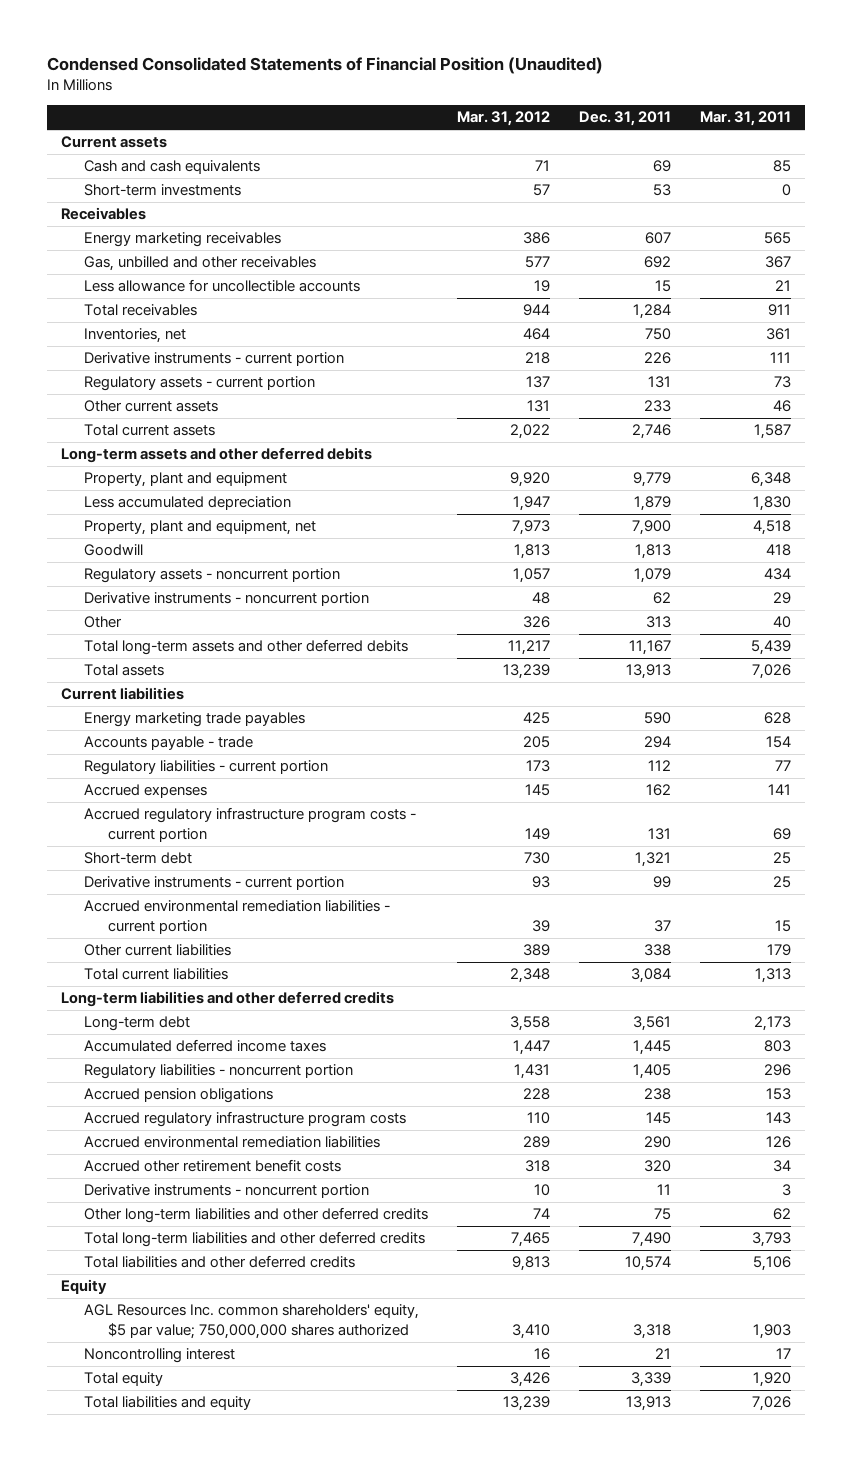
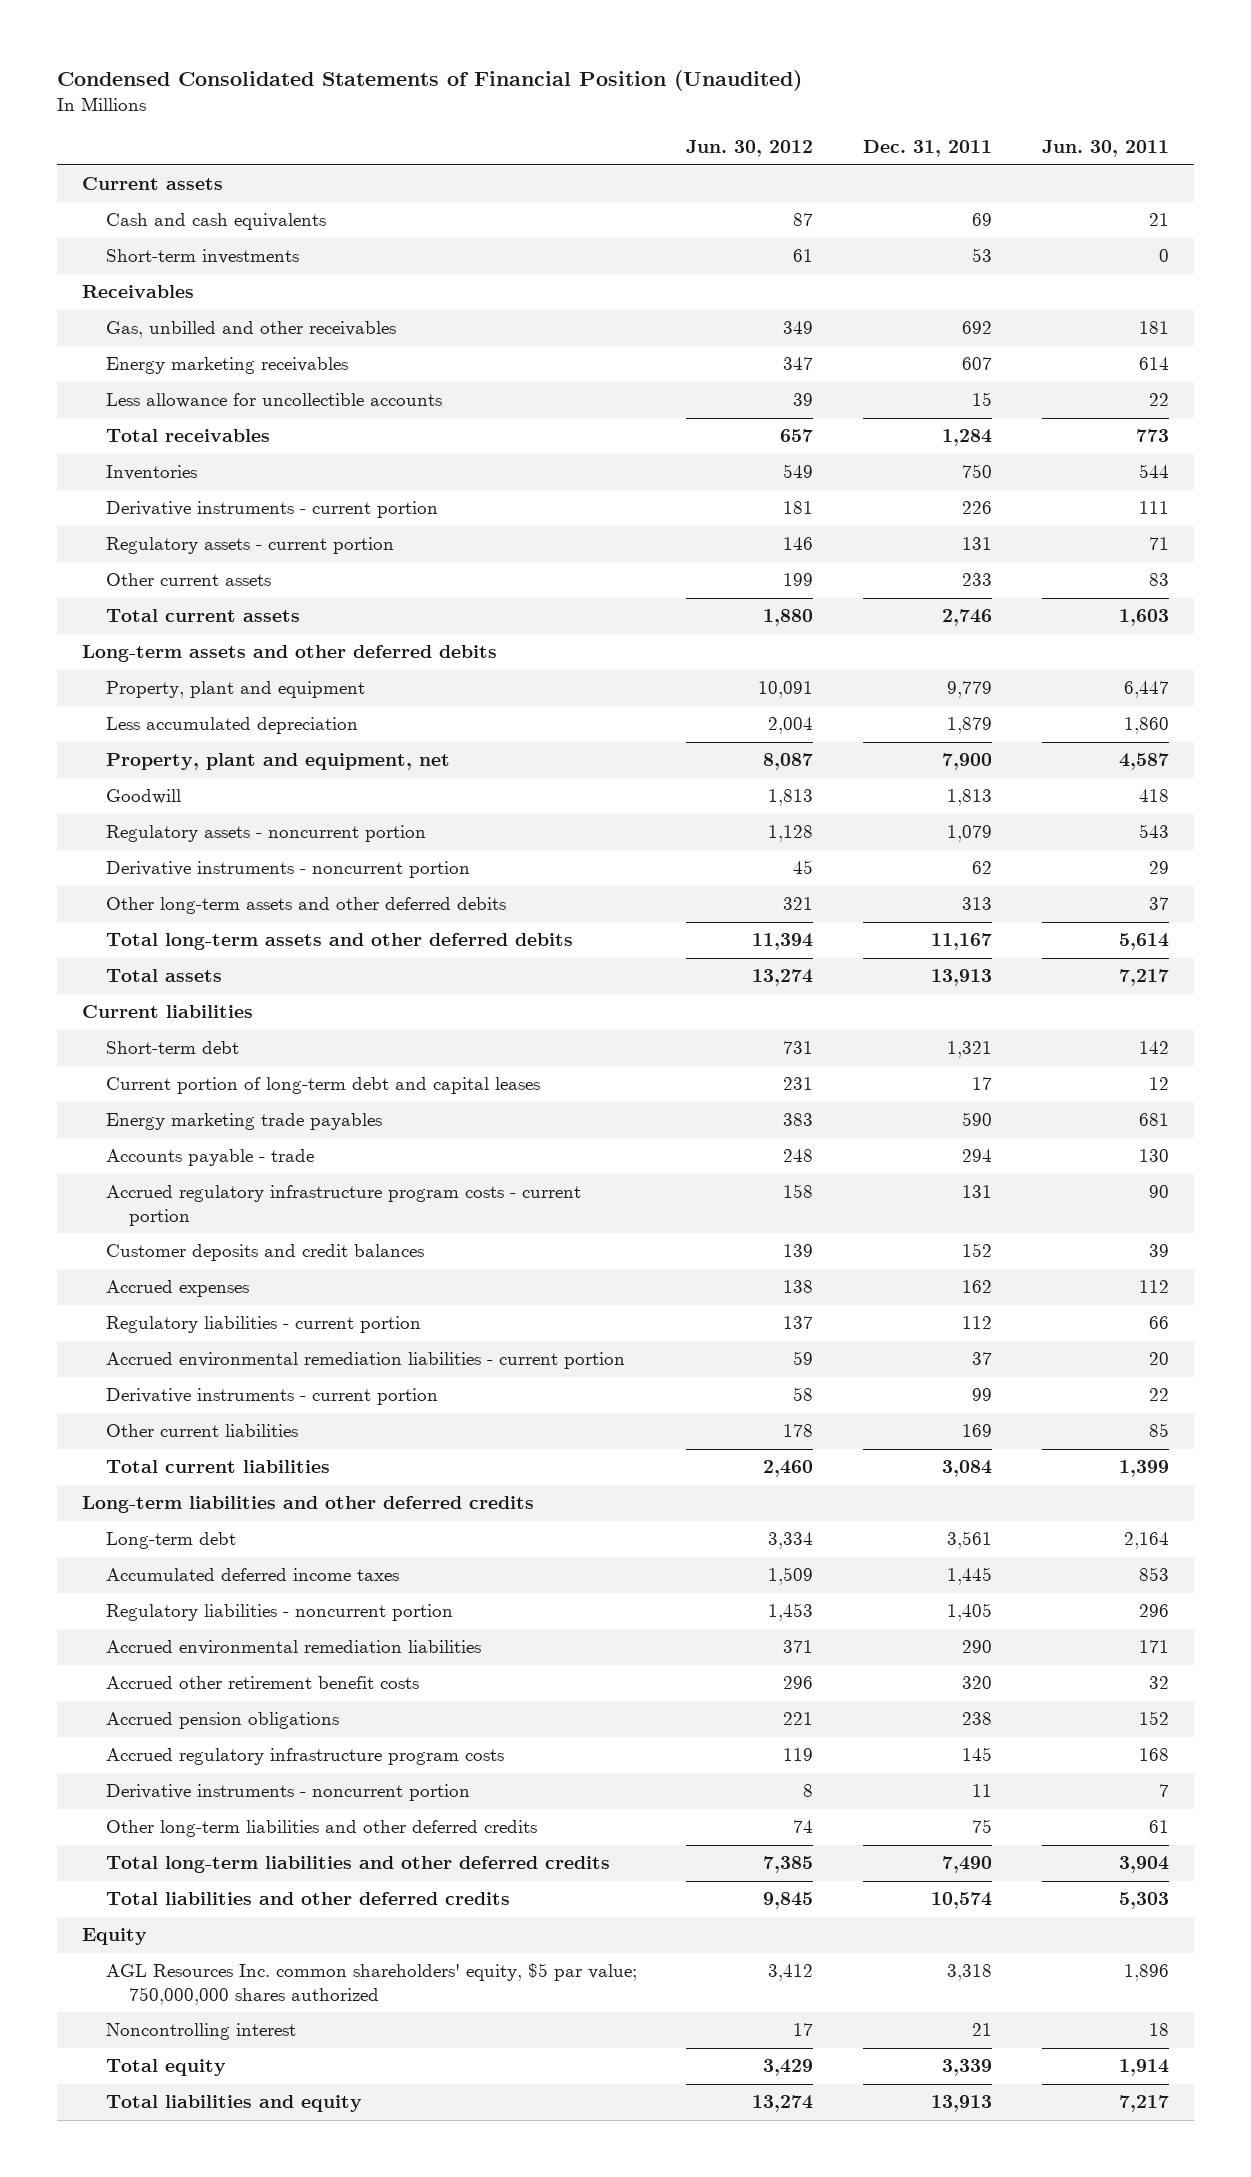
- | Mar. 31, 2012 | Dec. 31, 2011 | Mar. 31, 2011
+ | Jun. 30, 2012 | Dec. 31, 2011 | Jun. 30, 2011
moved down: Energy marketing receivables | 347 | 607 | 614
- Inventories, net | 464 | 750 | 361
+ Inventories | 549 | 750 | 544
- Other | 326 | 313 | 40
+ Other long-term assets and other deferred debits | 321 | 313 | 37
moved up: Short-term debt | 731 | 1,321 | 142
+ Current portion of long-term debt and capital leases | 231 | 17 | 12
+ Customer deposits and credit balances | 139 | 152 | 39
moved down: Accrued expenses | 138 | 162 | 112
moved down: Regulatory liabilities - current portion | 137 | 112 | 66
- Other current liabilities | 389 | 338 | 179
moved down: Derivative instruments - current portion | 58 | 99 | 22
+ Other current liabilities | 178 | 169 | 85
moved down: Accrued pension obligations | 221 | 238 | 152
moved down: Accrued regulatory infrastructure program costs | 119 | 145 | 168

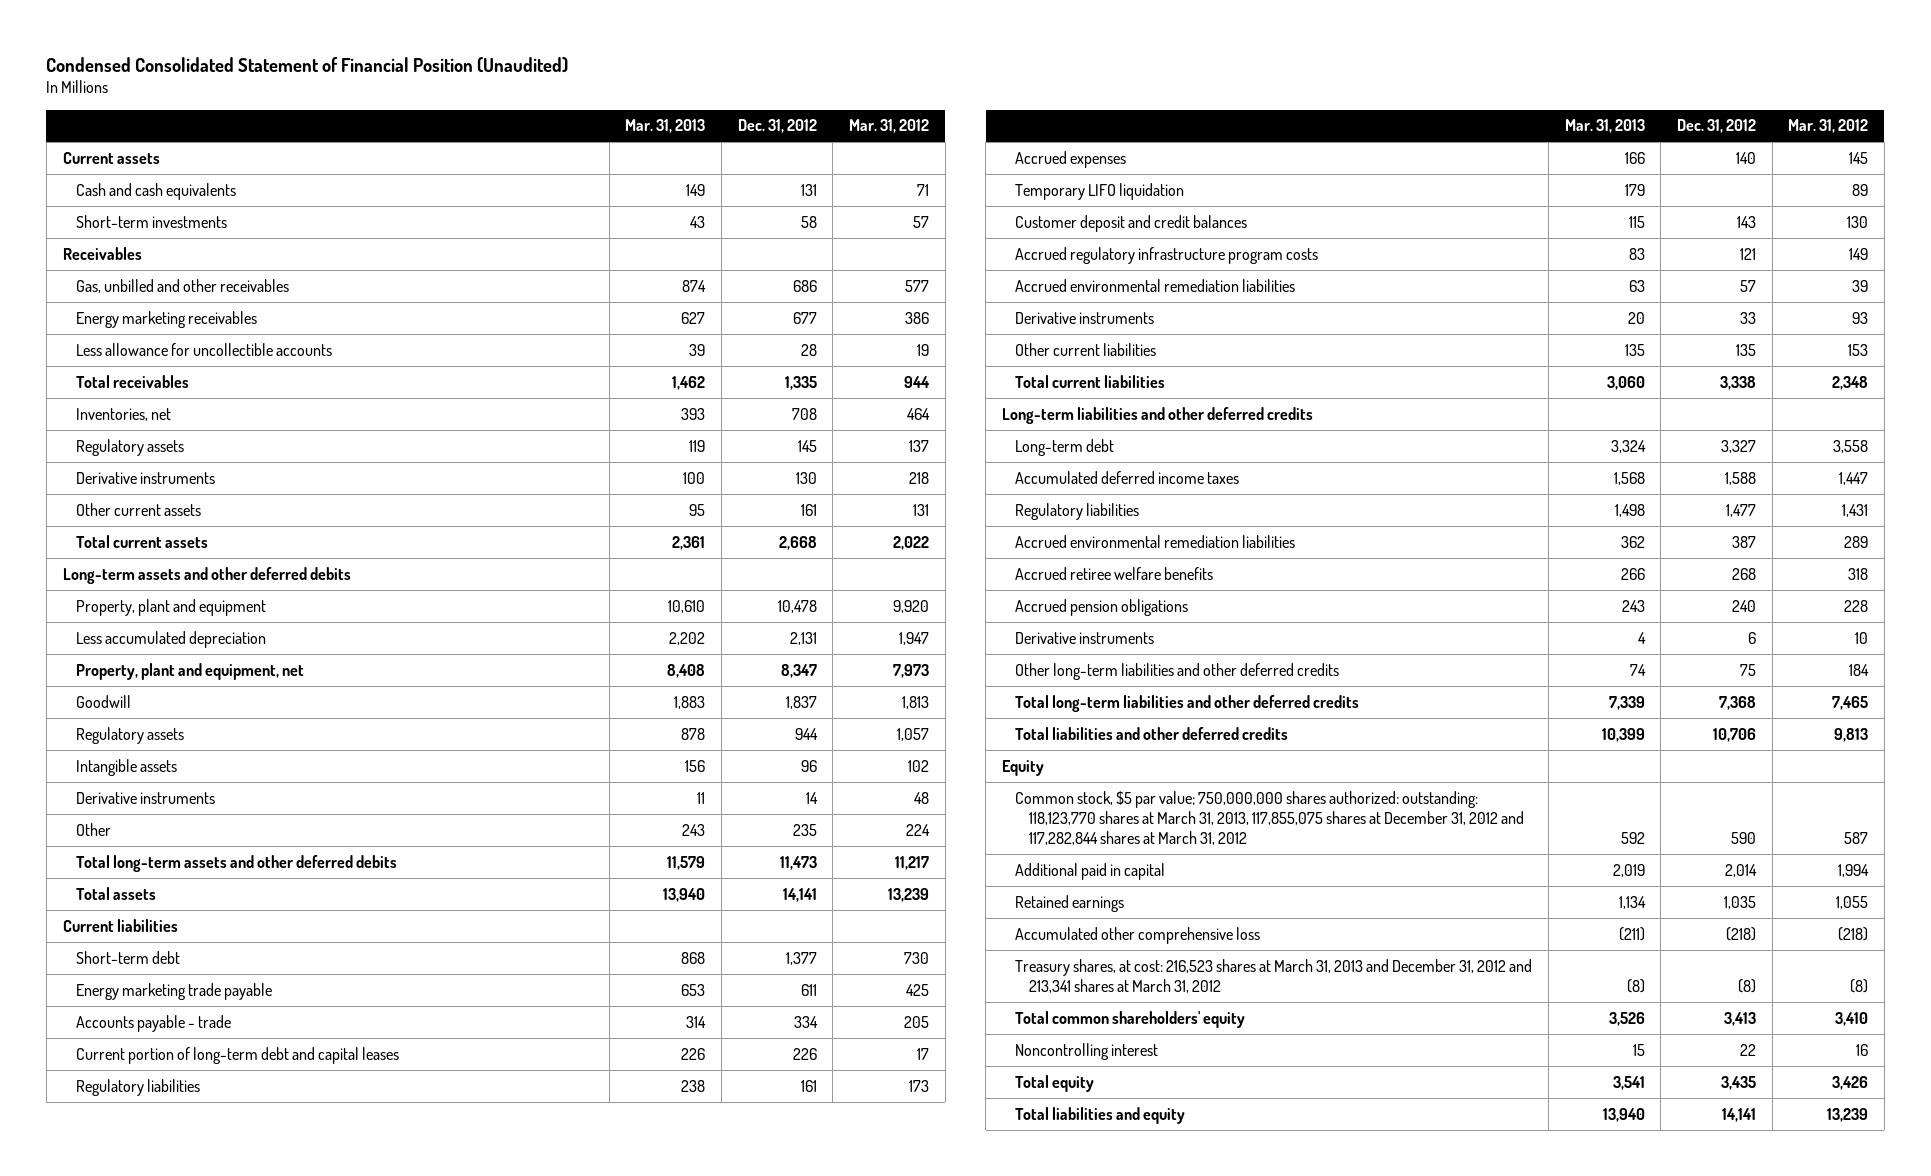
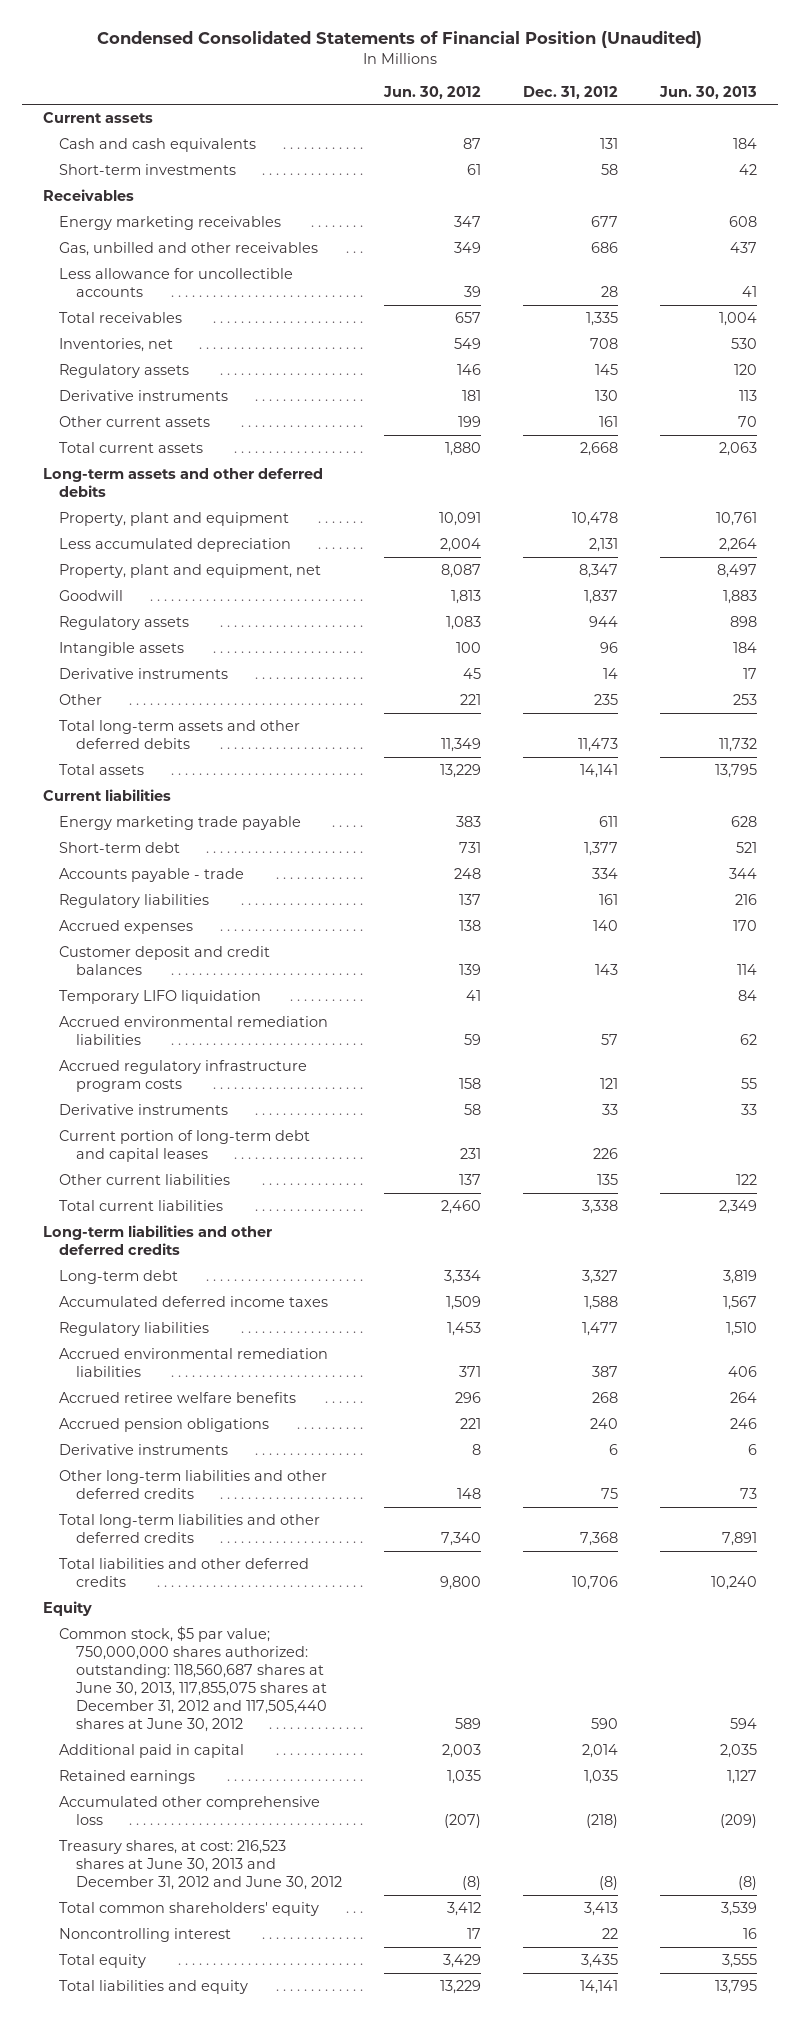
- Condensed Consolidated Statement of Financial Position (Unaudited)
+ Condensed Consolidated Statements of Financial Position (Unaudited)
- | Mar. 31, 2013 | Dec. 31, 2012 | Mar. 31, 2012
+ | Jun. 30, 2012 | Dec. 31, 2012 | Jun. 30, 2013
moved down: Gas, unbilled and other receivables | 349 | 686 | 437
moved down: Short-term debt | 731 | 1,377 | 521
moved down: Temporary LIFO liquidation | 41 | | 84
moved down: Accrued regulatory infrastructure program costs | 158 | 121 | 55
moved down: Current portion of long-term debt and capital leases | 231 | 226 |
- Common stock, $5 par value; 750,000,000 shares authorized: outstanding: 118,123,770 shares at March 31, 2013, 117,855,075 shares at December 31, 2012 and 117,282,844 shares at March 31, 2012 | 592 | 590 | 587
+ Common stock, $5 par value; 750,000,000 shares authorized: outstanding: 118,560,687 shares at June 30, 2013, 117,855,075 shares at December 31, 2012 and 117,505,440 shares at June 30, 2012 | 589 | 590 | 594
- Treasury shares, at cost: 216,523 shares at March 31, 2013 and December 31, 2012 and 213,341 shares at March 31, 2012 | (8) | (8) | (8)
+ Treasury shares, at cost: 216,523 shares at June 30, 2013 and December 31, 2012 and June 30, 2012 | (8) | (8) | (8)

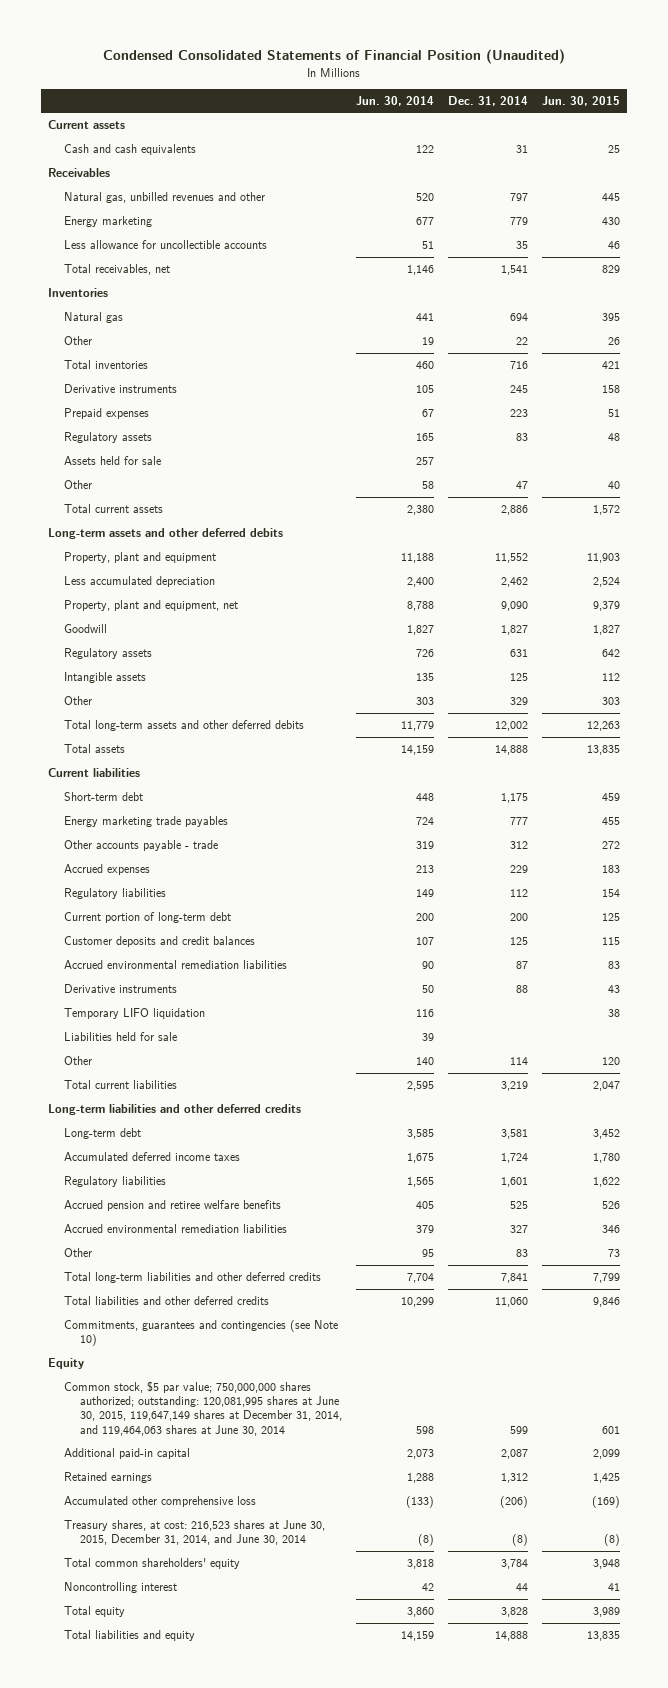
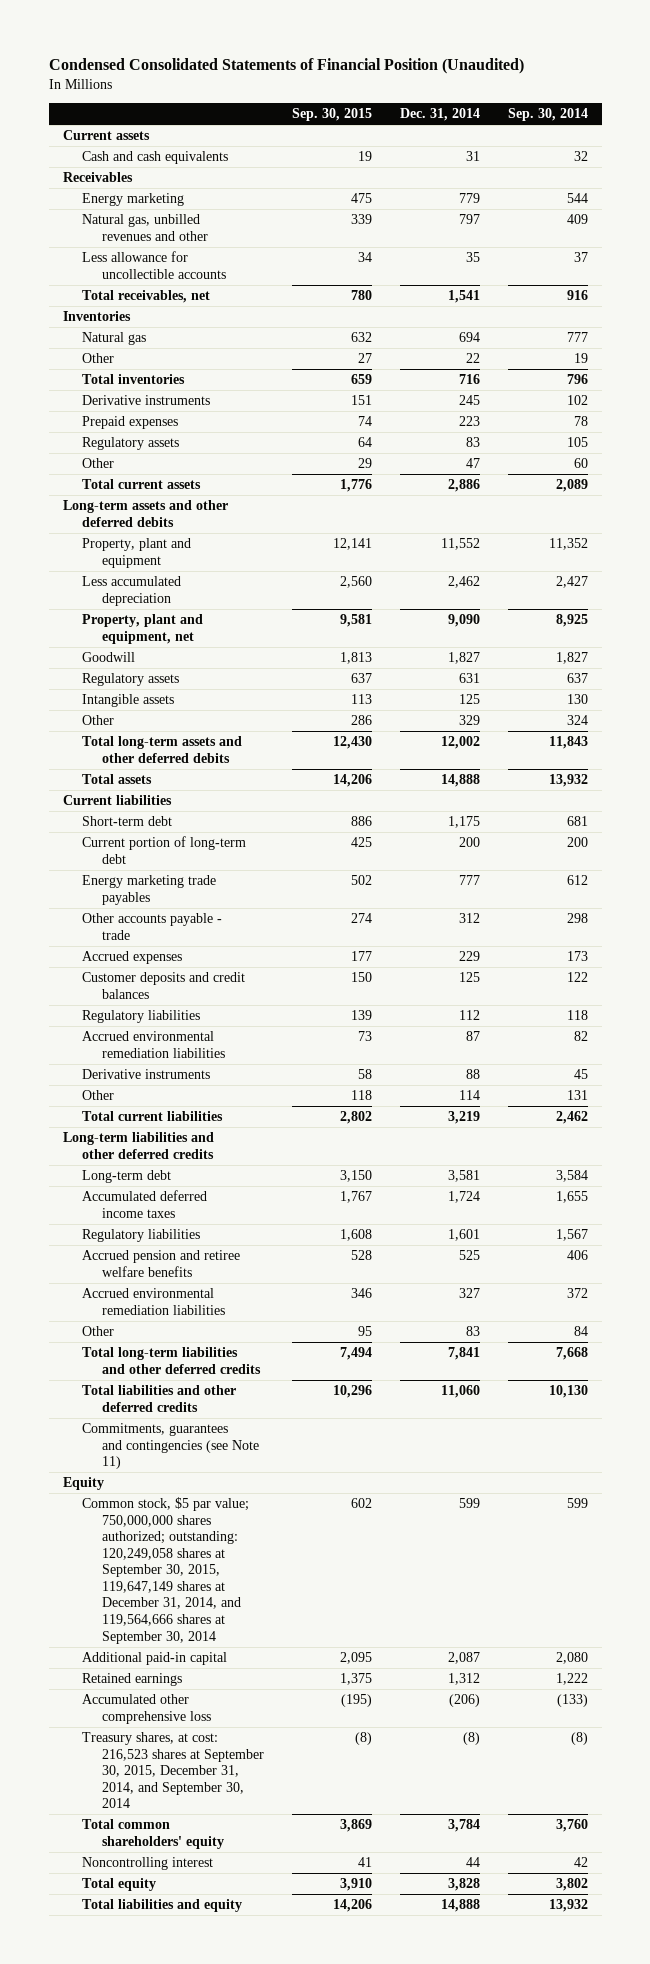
- | Jun. 30, 2014 | Dec. 31, 2014 | Jun. 30, 2015
+ | Sep. 30, 2015 | Dec. 31, 2014 | Sep. 30, 2014
moved down: Natural gas, unbilled revenues and other | 339 | 797 | 409
- Assets held for sale | 257 | |
moved up: Current portion of long-term debt | 425 | 200 | 200
moved down: Regulatory liabilities | 139 | 112 | 118
- Temporary LIFO liquidation | 116 | | 38
- Liabilities held for sale | 39 | |
- Commitments, guarantees and contingencies (see Note 10)
+ Commitments, guarantees and contingencies (see Note 11)
- Common stock, $5 par value; 750,000,000 shares authorized; outstanding: 120,081,995 shares at June 30, 2015, 119,647,149 shares at December 31, 2014, and 119,464,063 shares at June 30, 2014 | 598 | 599 | 601
+ Common stock, $5 par value; 750,000,000 shares authorized; outstanding: 120,249,058 shares at September 30, 2015, 119,647,149 shares at December 31, 2014, and 119,564,666 shares at September 30, 2014 | 602 | 599 | 599
- Treasury shares, at cost: 216,523 shares at June 30, 2015, December 31, 2014, and June 30, 2014 | (8) | (8) | (8)
+ Treasury shares, at cost: 216,523 shares at September 30, 2015, December 31, 2014, and September 30, 2014 | (8) | (8) | (8)

